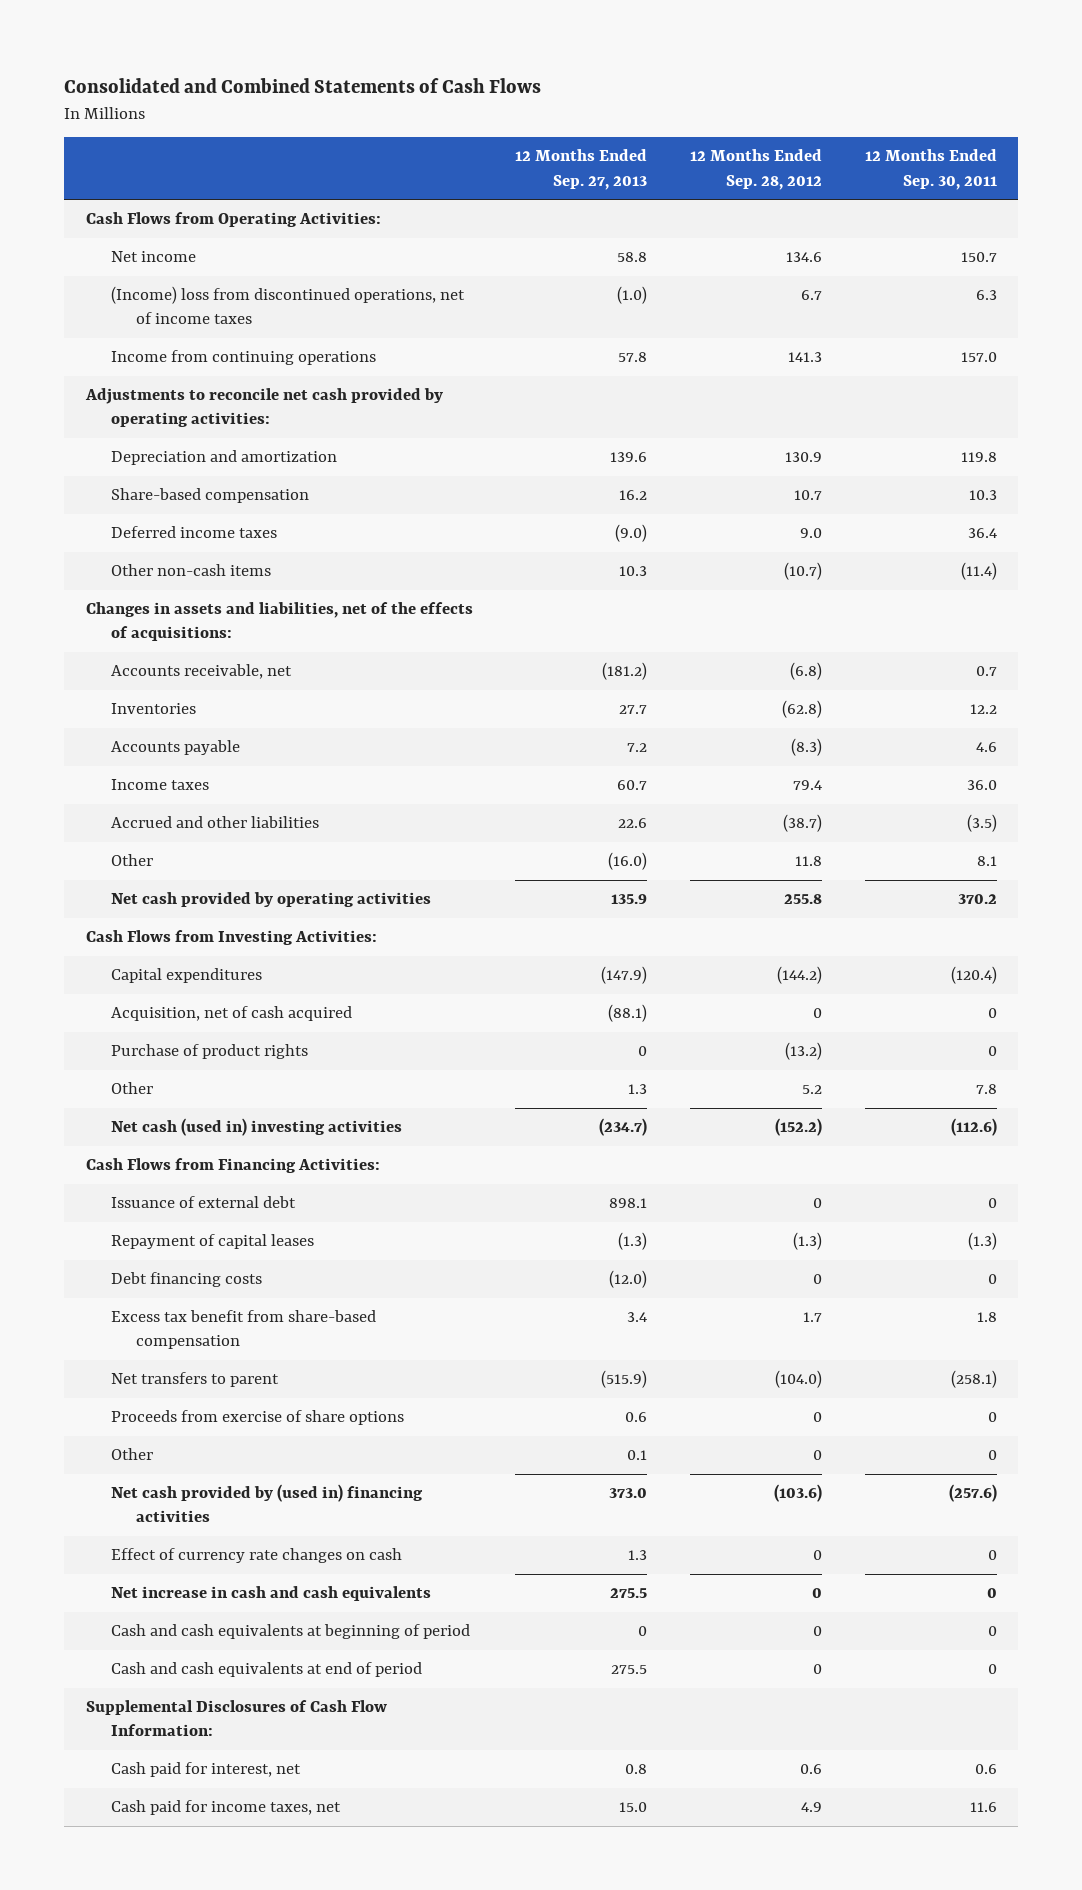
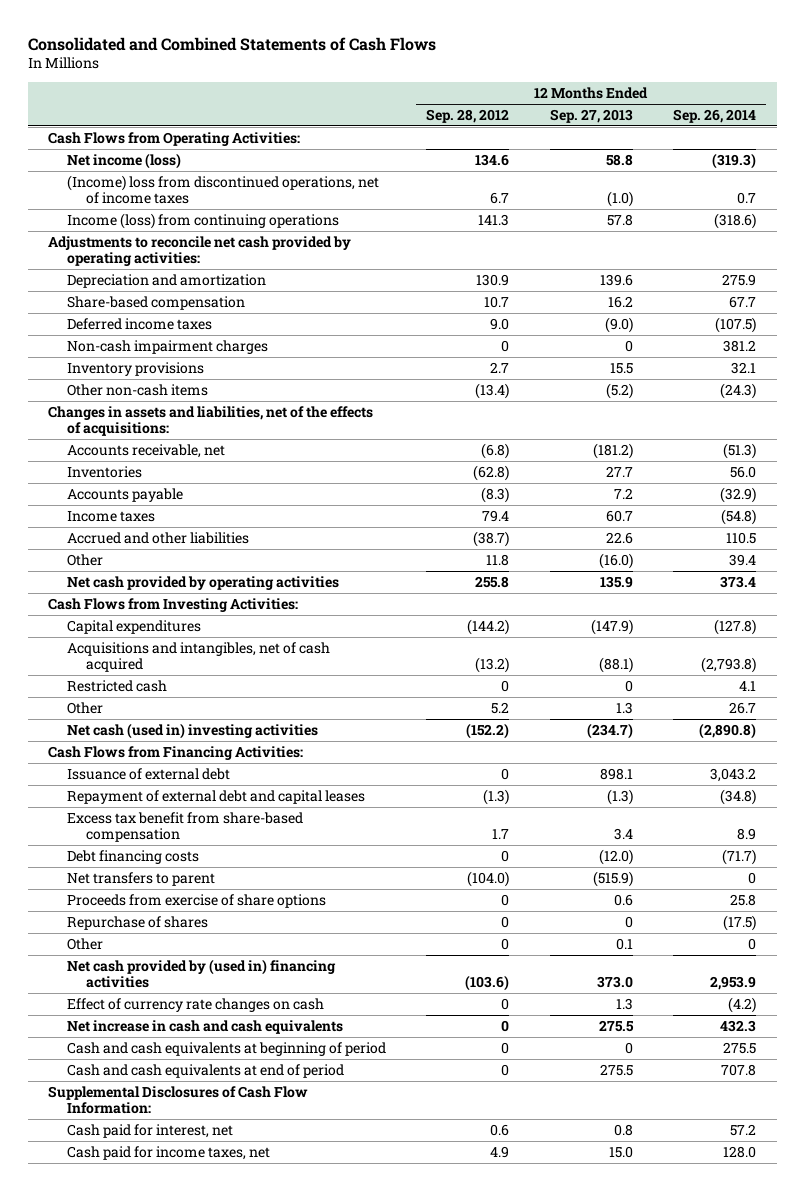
- | 12 Months Ended Sep. 27, 2013 | 12 Months Ended Sep. 28, 2012 | 12 Months Ended Sep. 30, 2011
+ | 12 Months Ended Sep. 28, 2012 | 12 Months Ended Sep. 27, 2013 | 12 Months Ended Sep. 26, 2014
- Net income | 58.8 | 134.6 | 150.7
+ Net income (loss) | 134.6 | 58.8 | (319.3)
- Income from continuing operations | 57.8 | 141.3 | 157.0
+ Income (loss) from continuing operations | 141.3 | 57.8 | (318.6)
- Other non-cash items | 10.3 | (10.7) | (11.4)
+ Non-cash impairment charges | 0 | 0 | 381.2
+ Inventory provisions | 2.7 | 15.5 | 32.1
+ Other non-cash items | (13.4) | (5.2) | (24.3)
- Acquisition, net of cash acquired | (88.1) | 0 | 0
- Purchase of product rights | 0 | (13.2) | 0
+ Acquisitions and intangibles, net of cash acquired | (13.2) | (88.1) | (2,793.8)
+ Restricted cash | 0 | 0 | 4.1
- Repayment of capital leases | (1.3) | (1.3) | (1.3)
+ Repayment of external debt and capital leases | (1.3) | (1.3) | (34.8)
moved down: Debt financing costs | 0 | (12.0) | (71.7)
+ Repurchase of shares | 0 | 0 | (17.5)

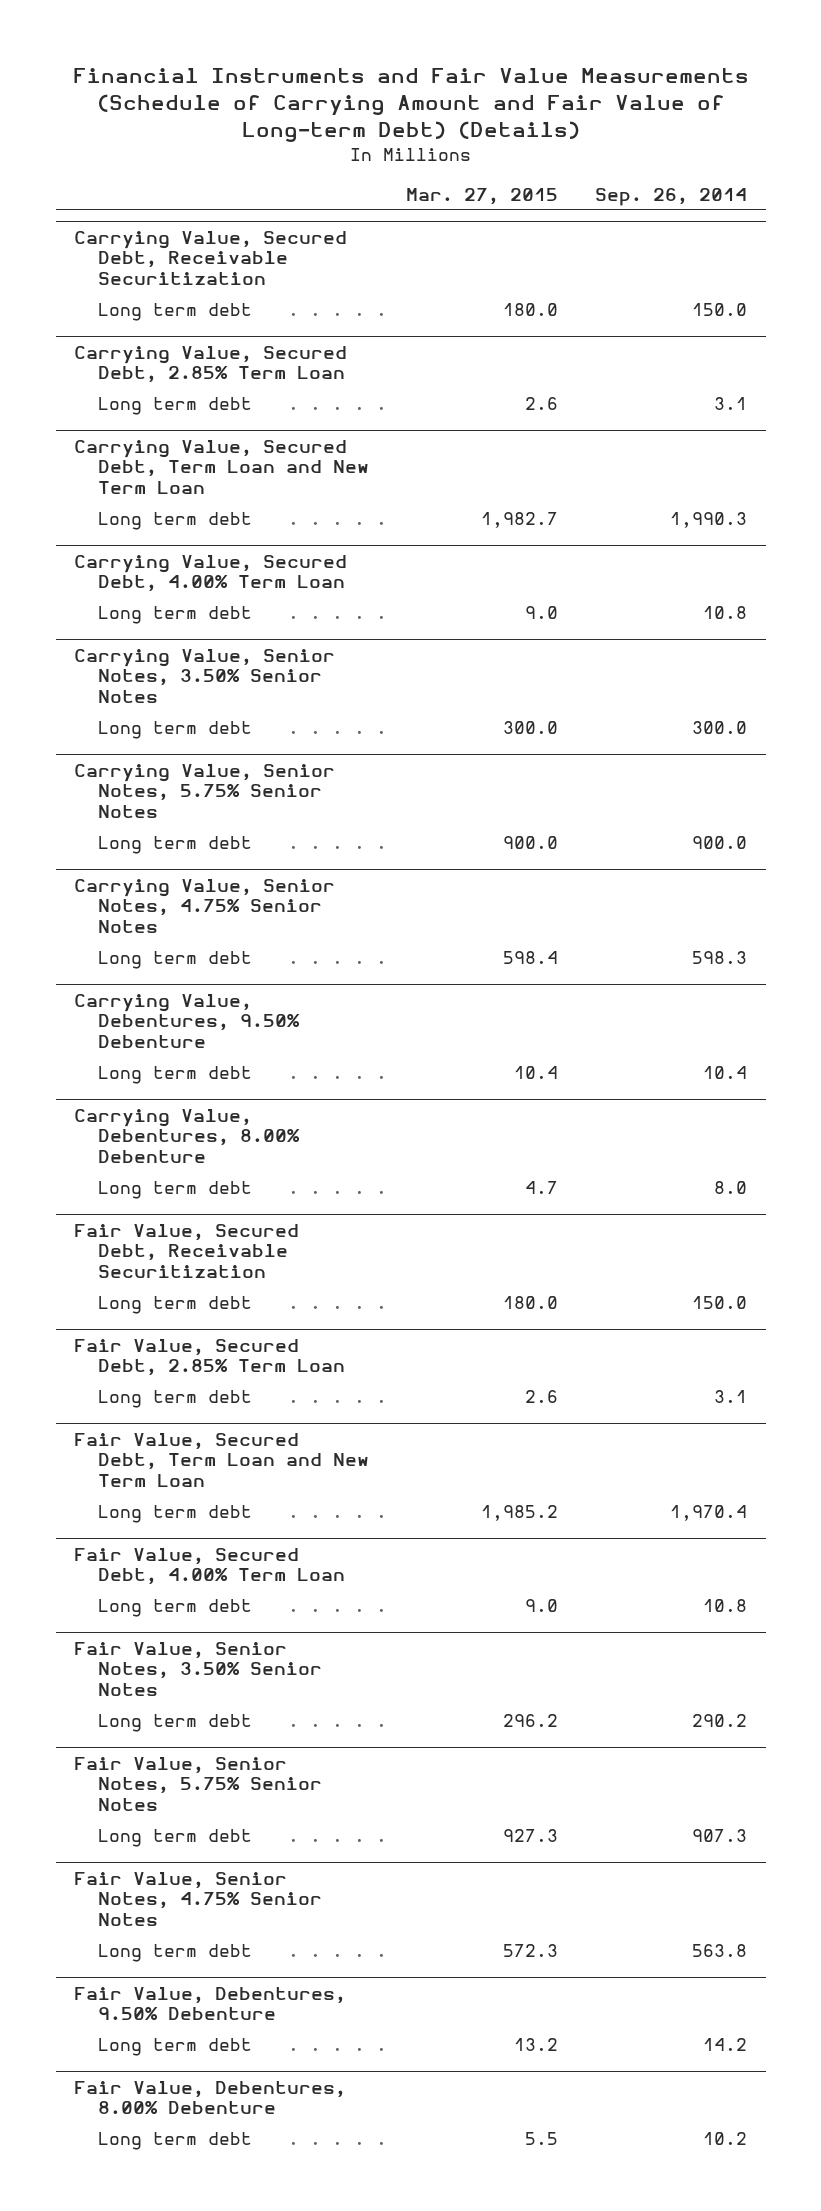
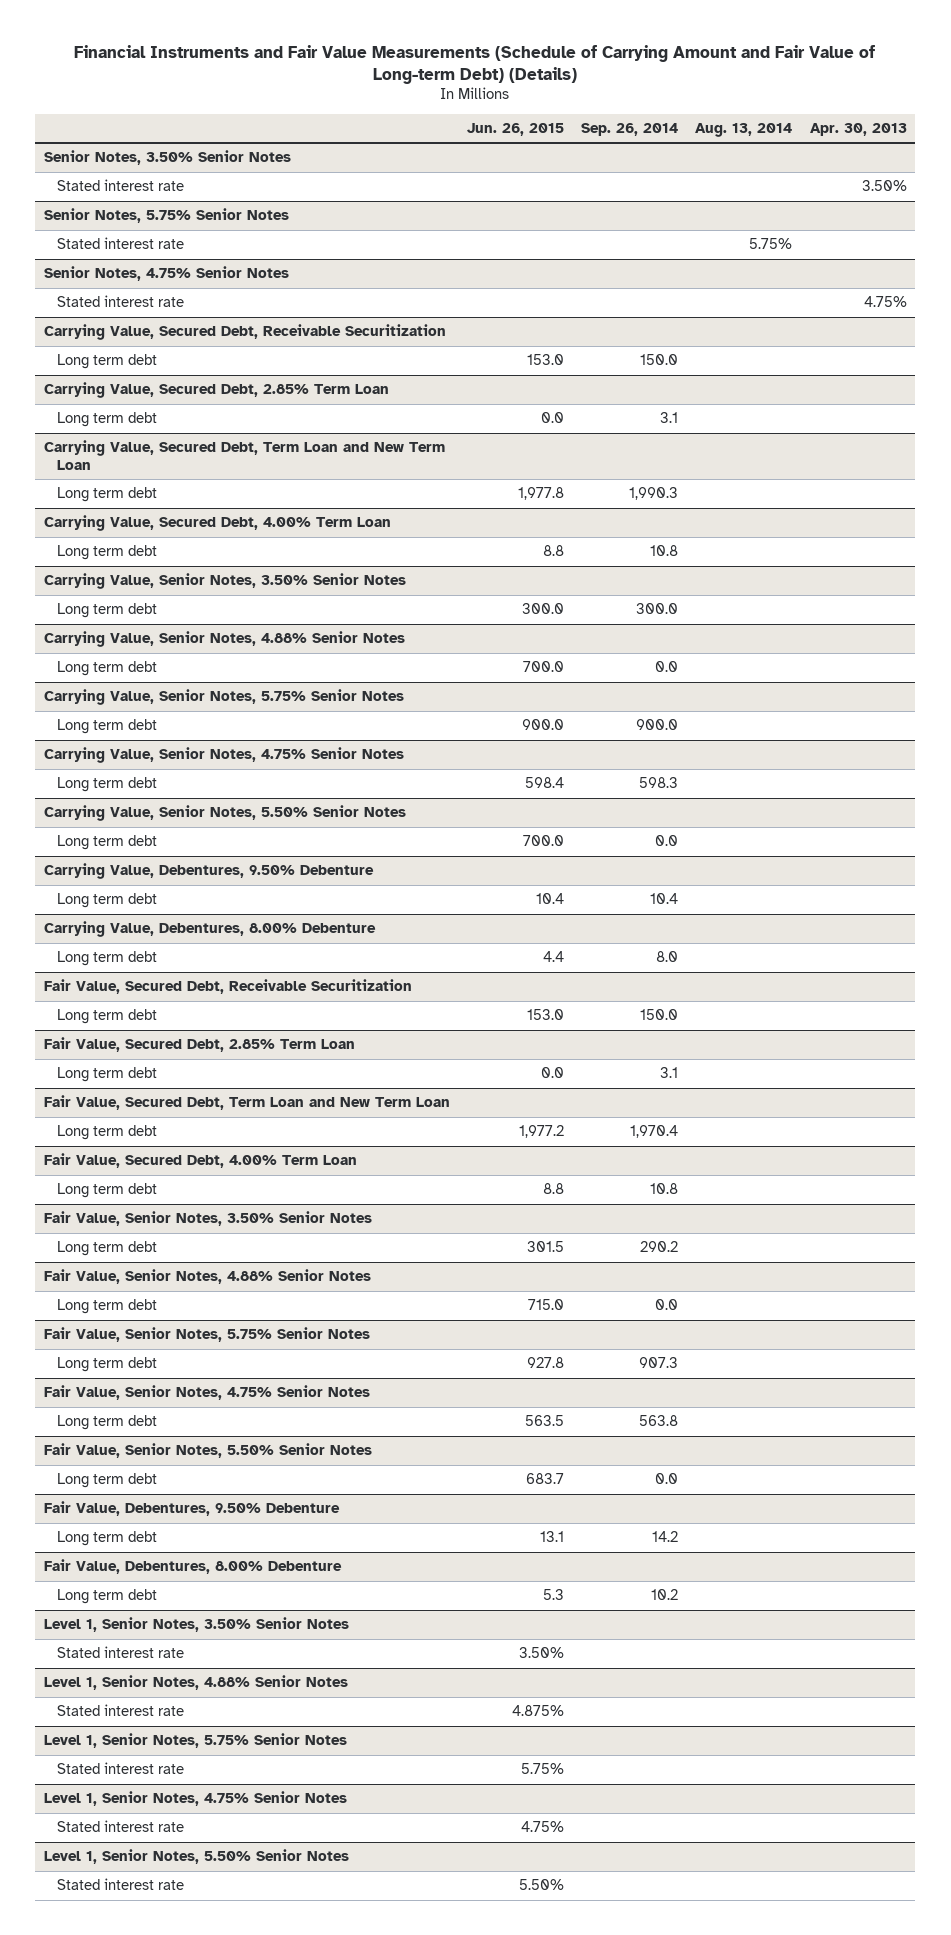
- | Mar. 27, 2015 | Sep. 26, 2014
+ | Jun. 26, 2015 | Sep. 26, 2014 | Aug. 13, 2014 | Apr. 30, 2013
+ Senior Notes, 3.50% Senior Notes
+ Stated interest rate | | | | 3.50%
+ Senior Notes, 5.75% Senior Notes
+ Stated interest rate | | | 5.75% |
+ Senior Notes, 4.75% Senior Notes
+ Stated interest rate | | | | 4.75%
+ Carrying Value, Senior Notes, 4.88% Senior Notes
+ Long term debt | 700.0 | 0.0 | |
+ Carrying Value, Senior Notes, 5.50% Senior Notes
+ Long term debt | 700.0 | 0.0 | |
+ Fair Value, Senior Notes, 4.88% Senior Notes
+ Long term debt | 715.0 | 0.0 | |
+ Fair Value, Senior Notes, 5.50% Senior Notes
+ Long term debt | 683.7 | 0.0 | |
+ Level 1, Senior Notes, 3.50% Senior Notes
+ Stated interest rate | 3.50% | | |
+ Level 1, Senior Notes, 4.88% Senior Notes
+ Stated interest rate | 4.875% | | |
+ Level 1, Senior Notes, 5.75% Senior Notes
+ Stated interest rate | 5.75% | | |
+ Level 1, Senior Notes, 4.75% Senior Notes
+ Stated interest rate | 4.75% | | |
+ Level 1, Senior Notes, 5.50% Senior Notes
+ Stated interest rate | 5.50% | | |

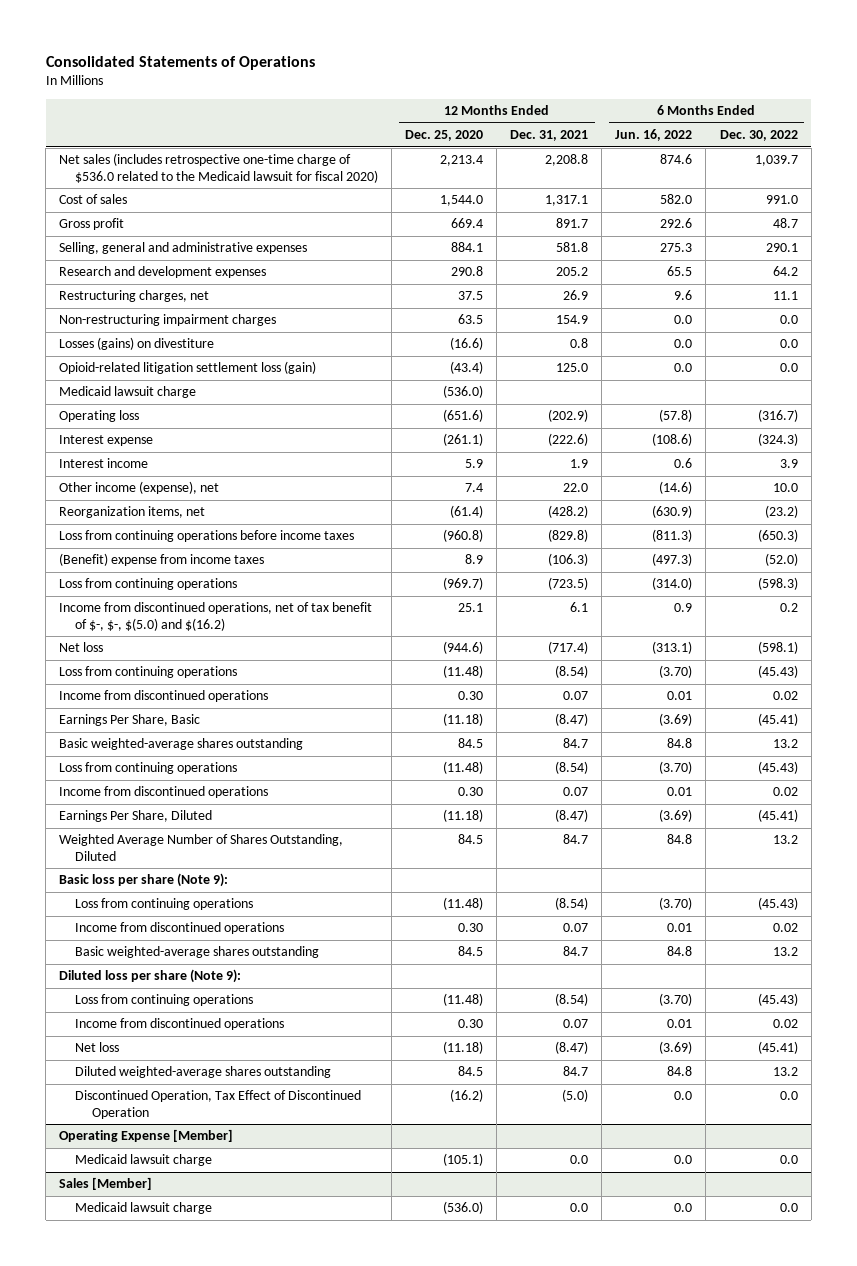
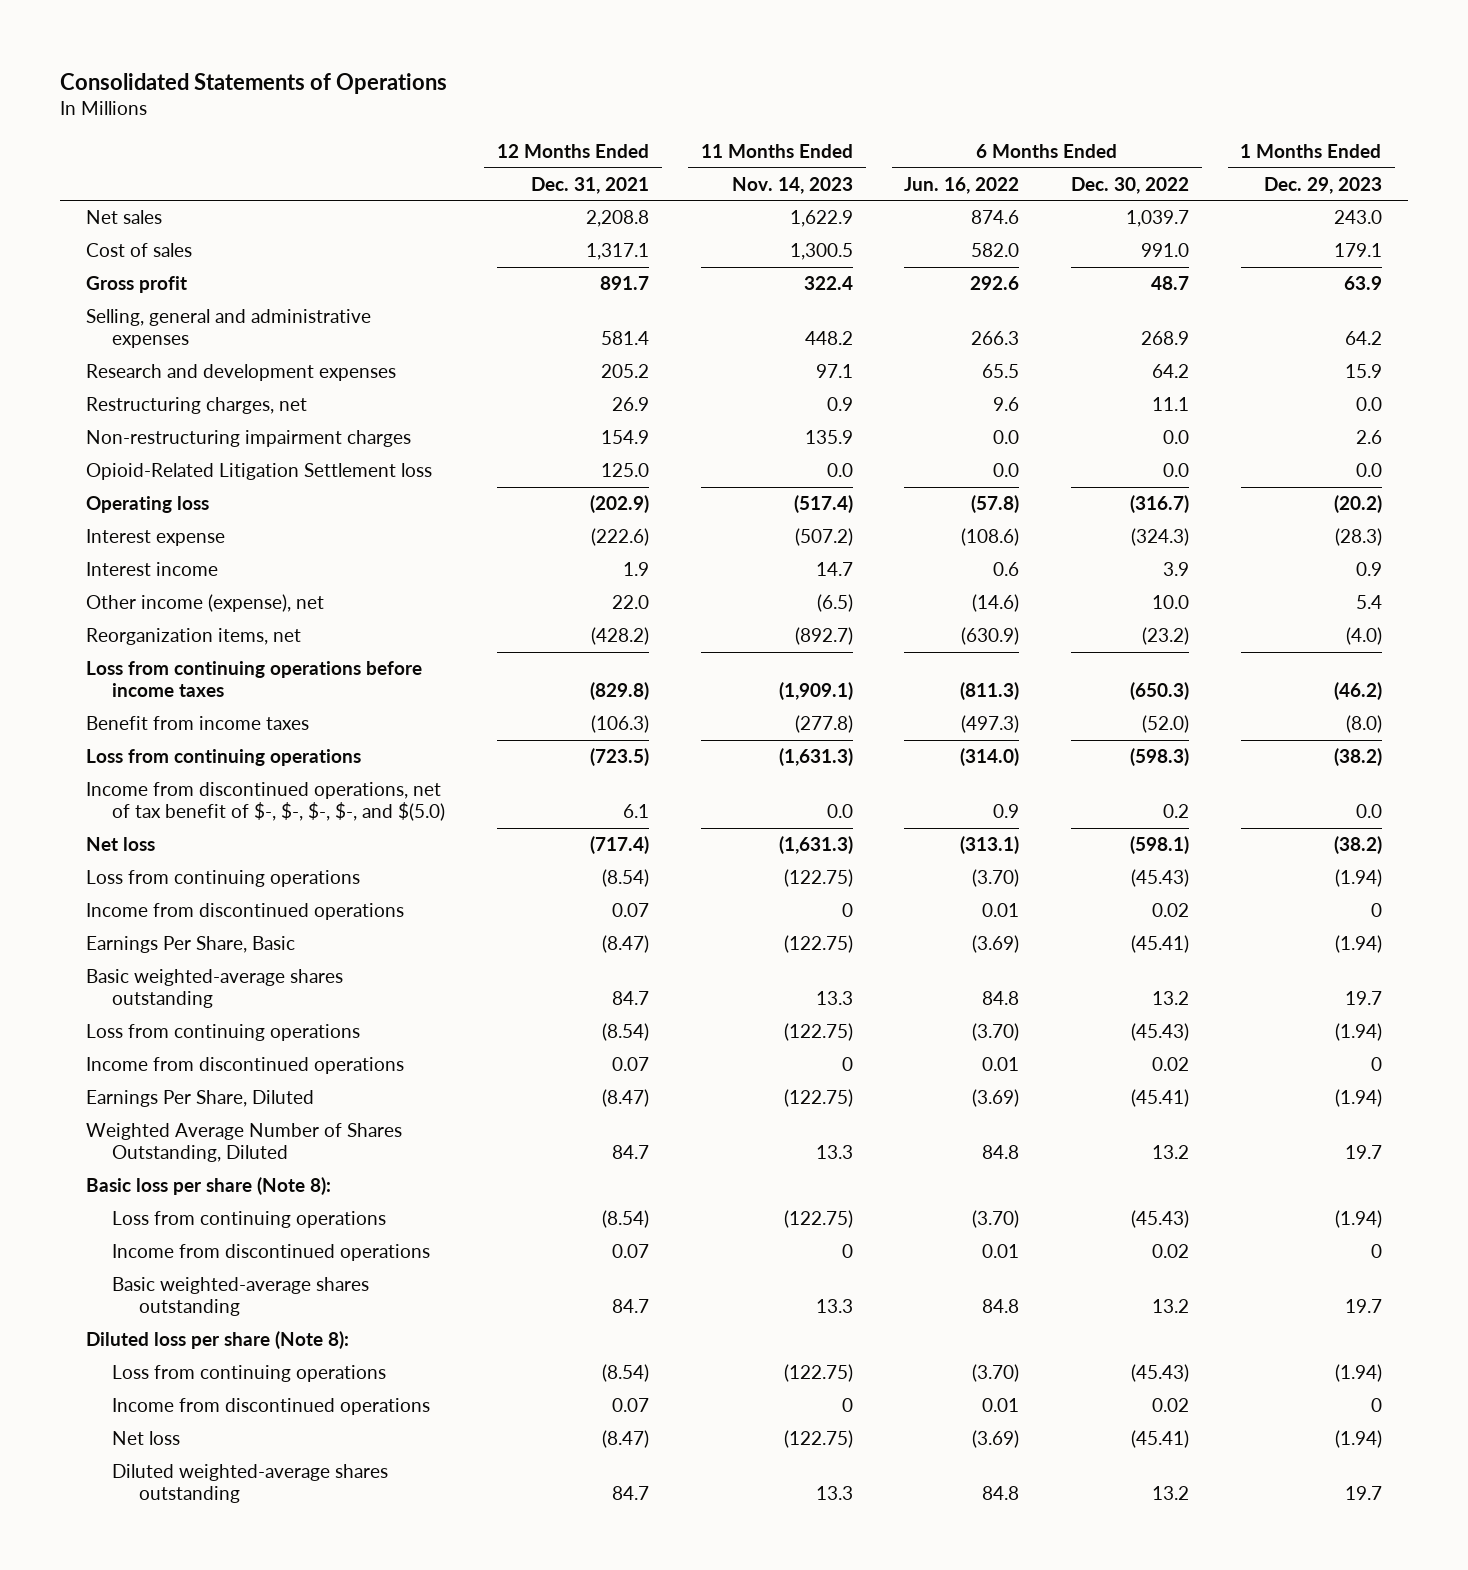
- | 12 Months Ended Dec. 25, 2020 | 12 Months Ended Dec. 31, 2021 | 6 Months Ended Jun. 16, 2022 | 6 Months Ended Dec. 30, 2022
+ | 12 Months Ended Dec. 31, 2021 | 11 Months Ended Nov. 14, 2023 | 6 Months Ended Jun. 16, 2022 | 6 Months Ended Dec. 30, 2022 | 1 Months Ended Dec. 29, 2023
- Net sales (includes retrospective one-time charge of $536.0 related to the Medicaid lawsuit for fiscal 2020) | 2,213.4 | 2,208.8 | 874.6 | 1,039.7
+ Net sales | 2,208.8 | 1,622.9 | 874.6 | 1,039.7 | 243.0
- Selling, general and administrative expenses | 884.1 | 581.8 | 275.3 | 290.1
+ Selling, general and administrative expenses | 581.4 | 448.2 | 266.3 | 268.9 | 64.2
- Losses (gains) on divestiture | (16.6) | 0.8 | 0.0 | 0.0
- Opioid-related litigation settlement loss (gain) | (43.4) | 125.0 | 0.0 | 0.0
- Medicaid lawsuit charge | (536.0) | | |
+ Opioid-Related Litigation Settlement loss | 125.0 | 0.0 | 0.0 | 0.0 | 0.0
- (Benefit) expense from income taxes | 8.9 | (106.3) | (497.3) | (52.0)
+ Benefit from income taxes | (106.3) | (277.8) | (497.3) | (52.0) | (8.0)
- Income from discontinued operations, net of tax benefit of $-, $-, $(5.0) and $(16.2) | 25.1 | 6.1 | 0.9 | 0.2
+ Income from discontinued operations, net of tax benefit of $-, $-, $-, $-, and $(5.0) | 6.1 | 0.0 | 0.9 | 0.2 | 0.0
- Basic loss per share (Note 9):
+ Basic loss per share (Note 8):
- Diluted loss per share (Note 9):
+ Diluted loss per share (Note 8):
- Discontinued Operation, Tax Effect of Discontinued Operation | (16.2) | (5.0) | 0.0 | 0.0
- Operating Expense [Member]
- Medicaid lawsuit charge | (105.1) | 0.0 | 0.0 | 0.0
- Sales [Member]
- Medicaid lawsuit charge | (536.0) | 0.0 | 0.0 | 0.0

